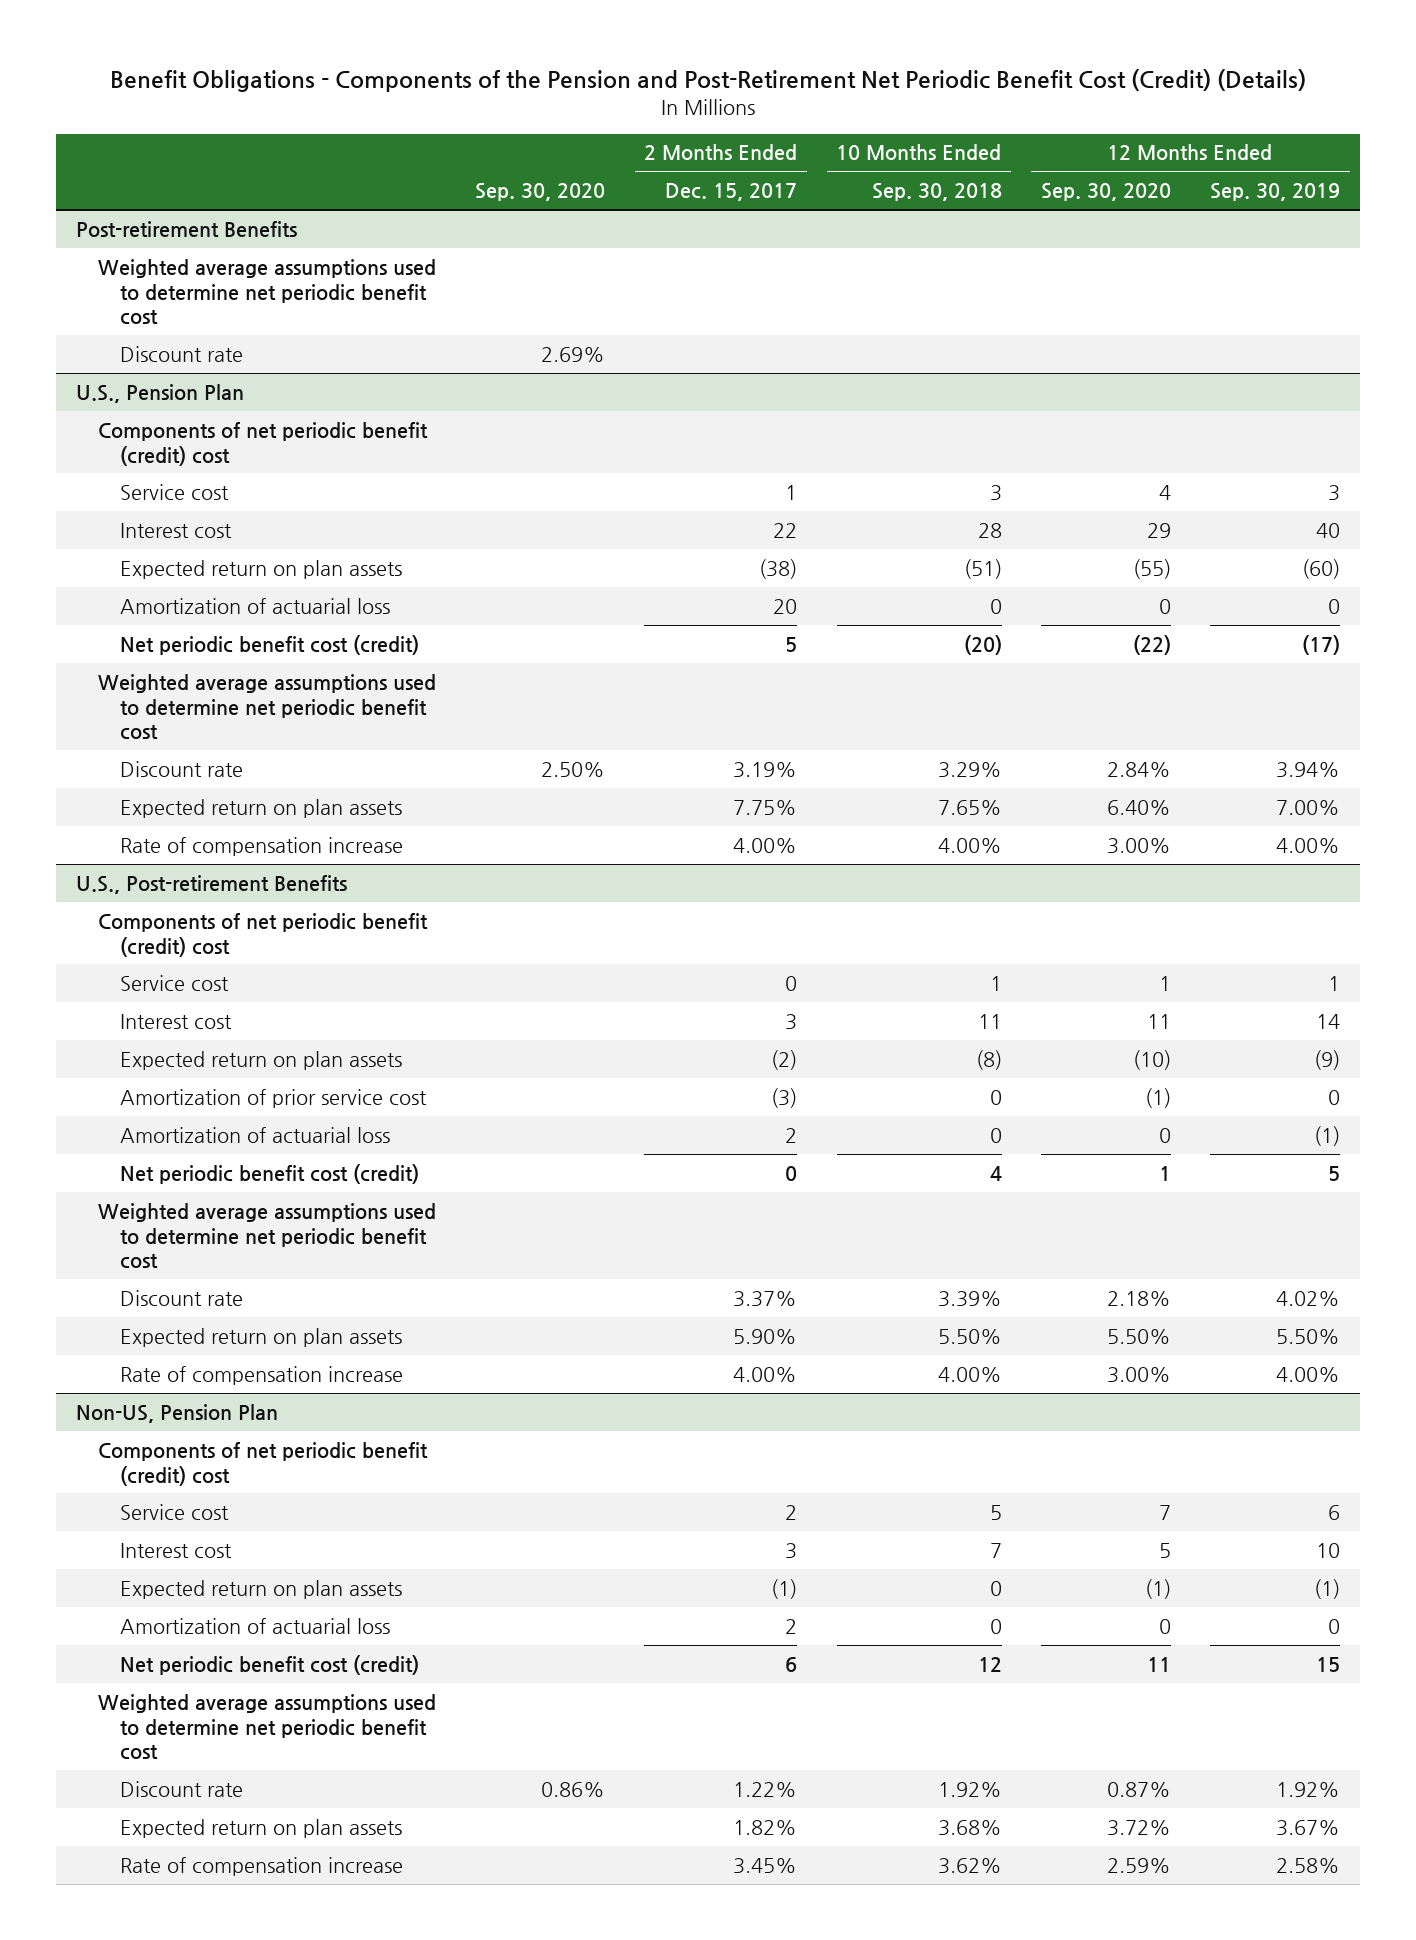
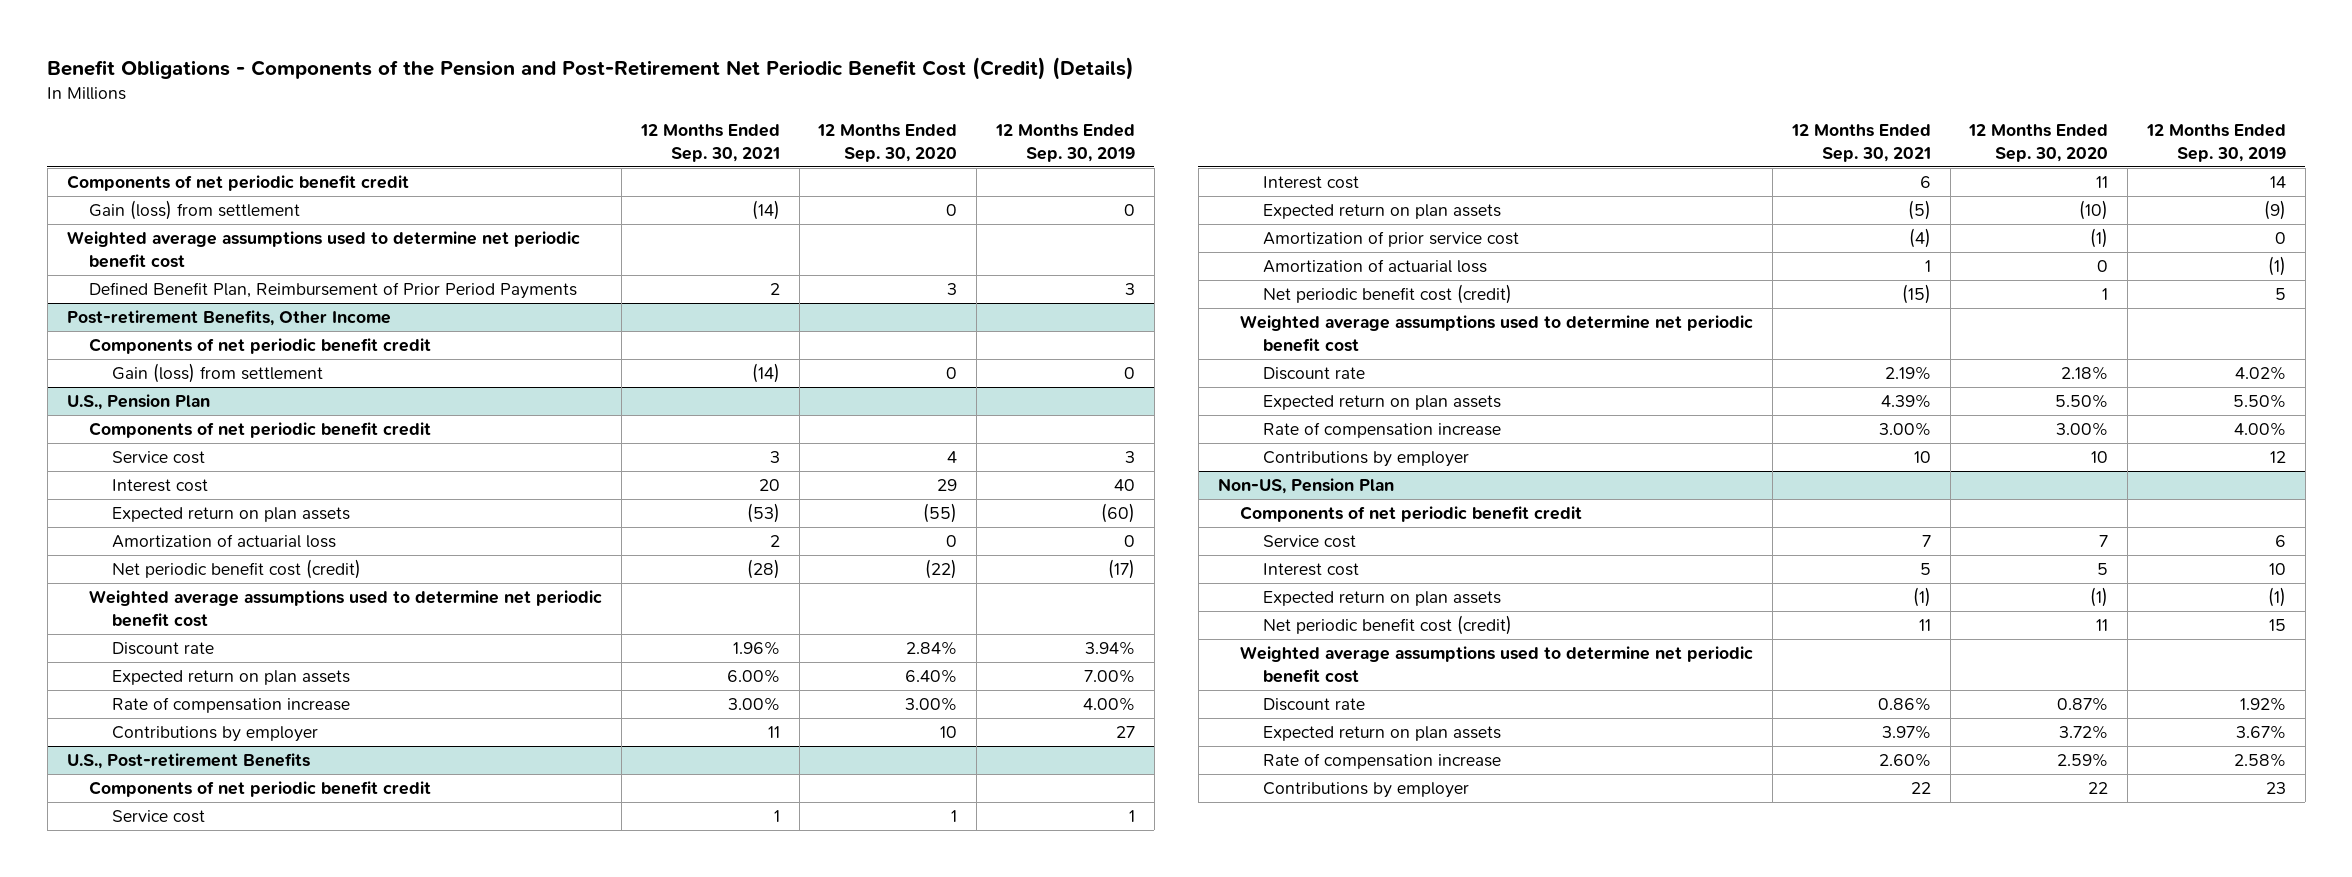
- | Sep. 30, 2020 | 2 Months Ended Dec. 15, 2017 | 10 Months Ended Sep. 30, 2018 | 12 Months Ended Sep. 30, 2020 | 12 Months Ended Sep. 30, 2019
+ | 12 Months Ended Sep. 30, 2021 | 12 Months Ended Sep. 30, 2020 | 12 Months Ended Sep. 30, 2019
- Post-retirement Benefits
+ Components of net periodic benefit credit
+ Gain (loss) from settlement | (14) | 0 | 0
- Discount rate | 2.69% | | | |
+ Defined Benefit Plan, Reimbursement of Prior Period Payments | 2 | 3 | 3
+ Post-retirement Benefits, Other Income
+ Components of net periodic benefit credit
+ Gain (loss) from settlement | (14) | 0 | 0
@ U.S., Pension Plan
- Components of net periodic benefit (credit) cost
+ Components of net periodic benefit credit
+ Contributions by employer | 11 | 10 | 27
@ U.S., Post-retirement Benefits
- Components of net periodic benefit (credit) cost
+ Components of net periodic benefit credit
+ Contributions by employer | 10 | 10 | 12
@ Non-US, Pension Plan
- Components of net periodic benefit (credit) cost
+ Components of net periodic benefit credit
- Amortization of actuarial loss | | 2 | 0 | 0 | 0
+ Contributions by employer | 22 | 22 | 23

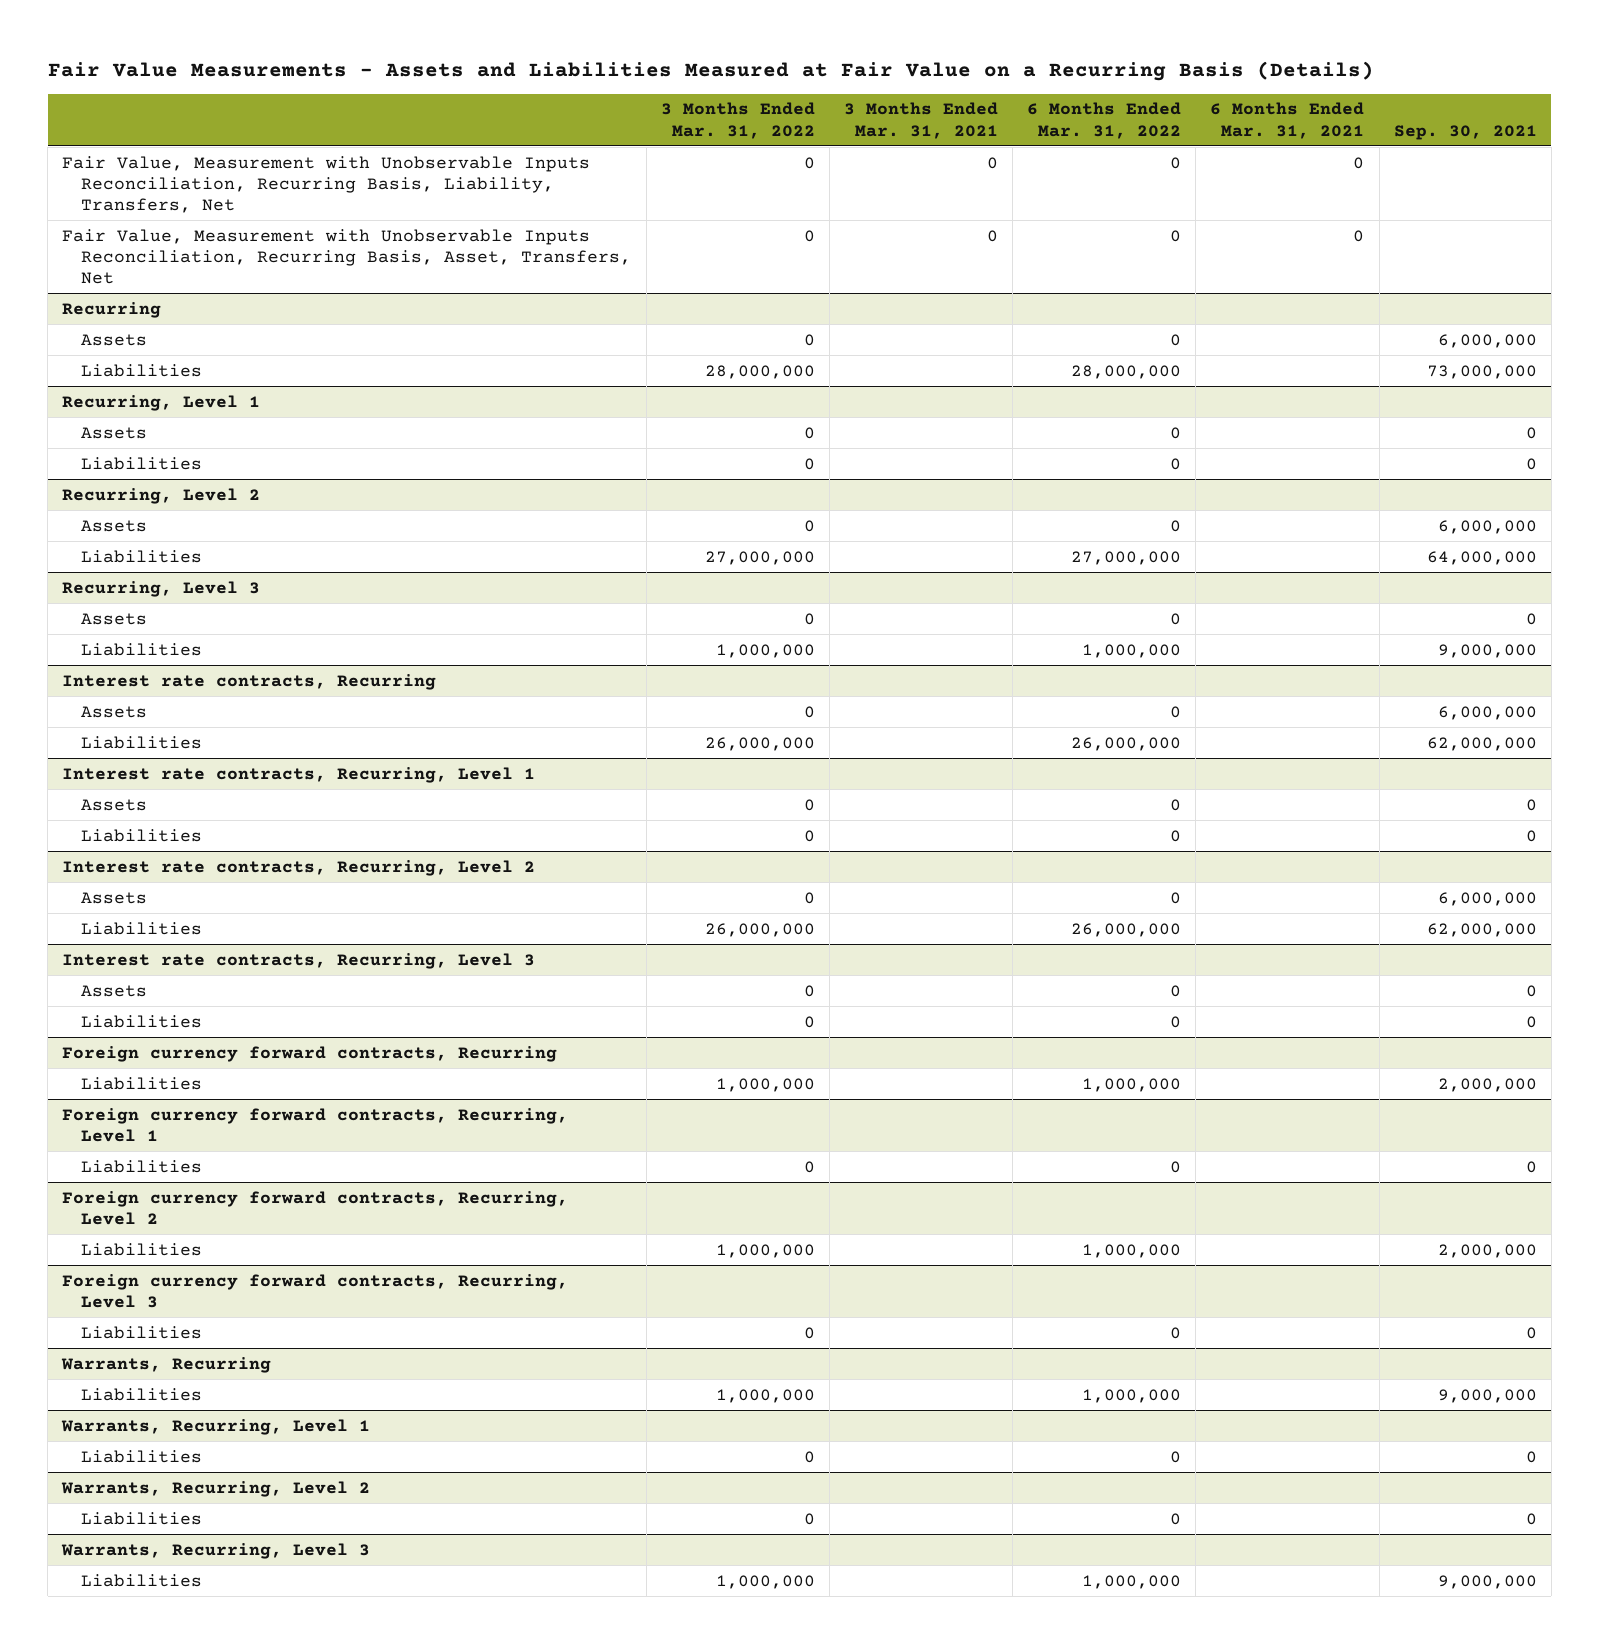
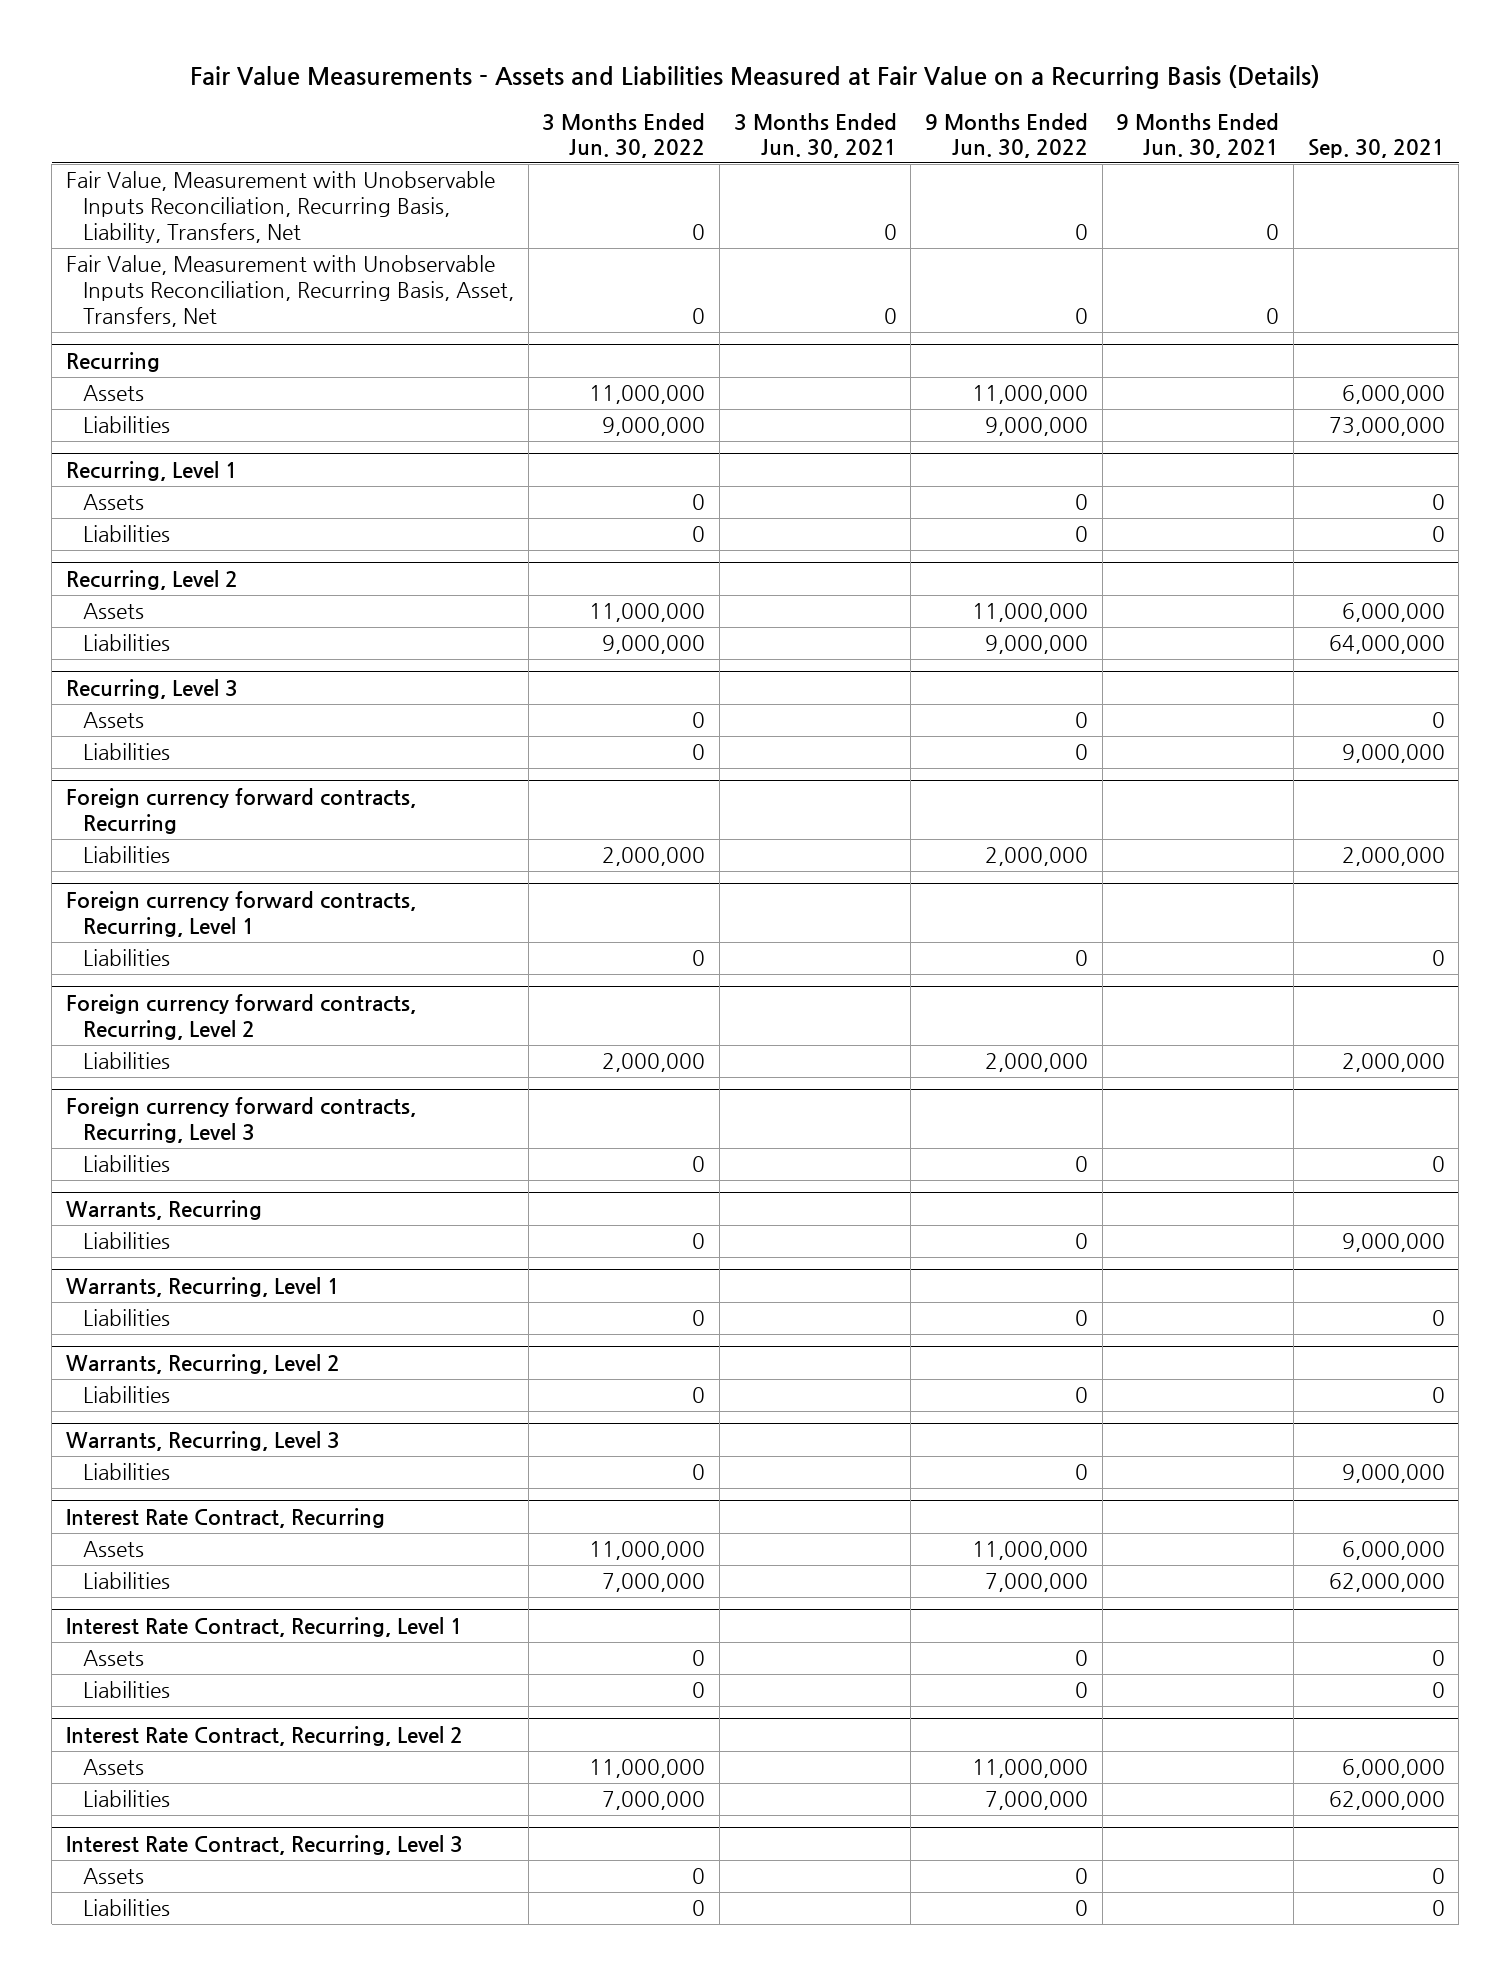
- | 3 Months Ended Mar. 31, 2022 | 3 Months Ended Mar. 31, 2021 | 6 Months Ended Mar. 31, 2022 | 6 Months Ended Mar. 31, 2021 | Sep. 30, 2021
+ | 3 Months Ended Jun. 30, 2022 | 3 Months Ended Jun. 30, 2021 | 9 Months Ended Jun. 30, 2022 | 9 Months Ended Jun. 30, 2021 | Sep. 30, 2021
- Interest rate contracts, Recurring
- Assets | 0 | | 0 | | 6,000,000
- Liabilities | 26,000,000 | | 26,000,000 | | 62,000,000
- Interest rate contracts, Recurring, Level 1
- Assets | 0 | | 0 | | 0
- Liabilities | 0 | | 0 | | 0
- Interest rate contracts, Recurring, Level 2
- Assets | 0 | | 0 | | 6,000,000
- Liabilities | 26,000,000 | | 26,000,000 | | 62,000,000
- Interest rate contracts, Recurring, Level 3
- Assets | 0 | | 0 | | 0
- Liabilities | 0 | | 0 | | 0
+ Interest Rate Contract, Recurring
+ Assets | 11,000,000 | | 11,000,000 | | 6,000,000
+ Liabilities | 7,000,000 | | 7,000,000 | | 62,000,000
+ Interest Rate Contract, Recurring, Level 1
+ Assets | 0 | | 0 | | 0
+ Liabilities | 0 | | 0 | | 0
+ Interest Rate Contract, Recurring, Level 2
+ Assets | 11,000,000 | | 11,000,000 | | 6,000,000
+ Liabilities | 7,000,000 | | 7,000,000 | | 62,000,000
+ Interest Rate Contract, Recurring, Level 3
+ Assets | 0 | | 0 | | 0
+ Liabilities | 0 | | 0 | | 0

